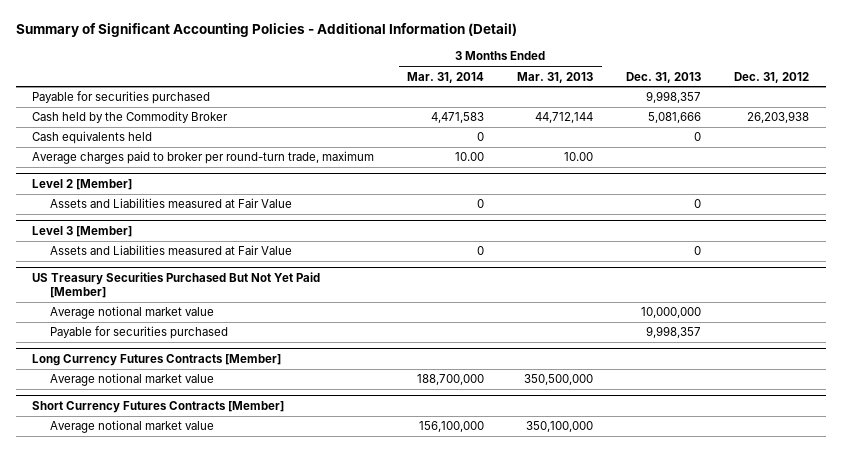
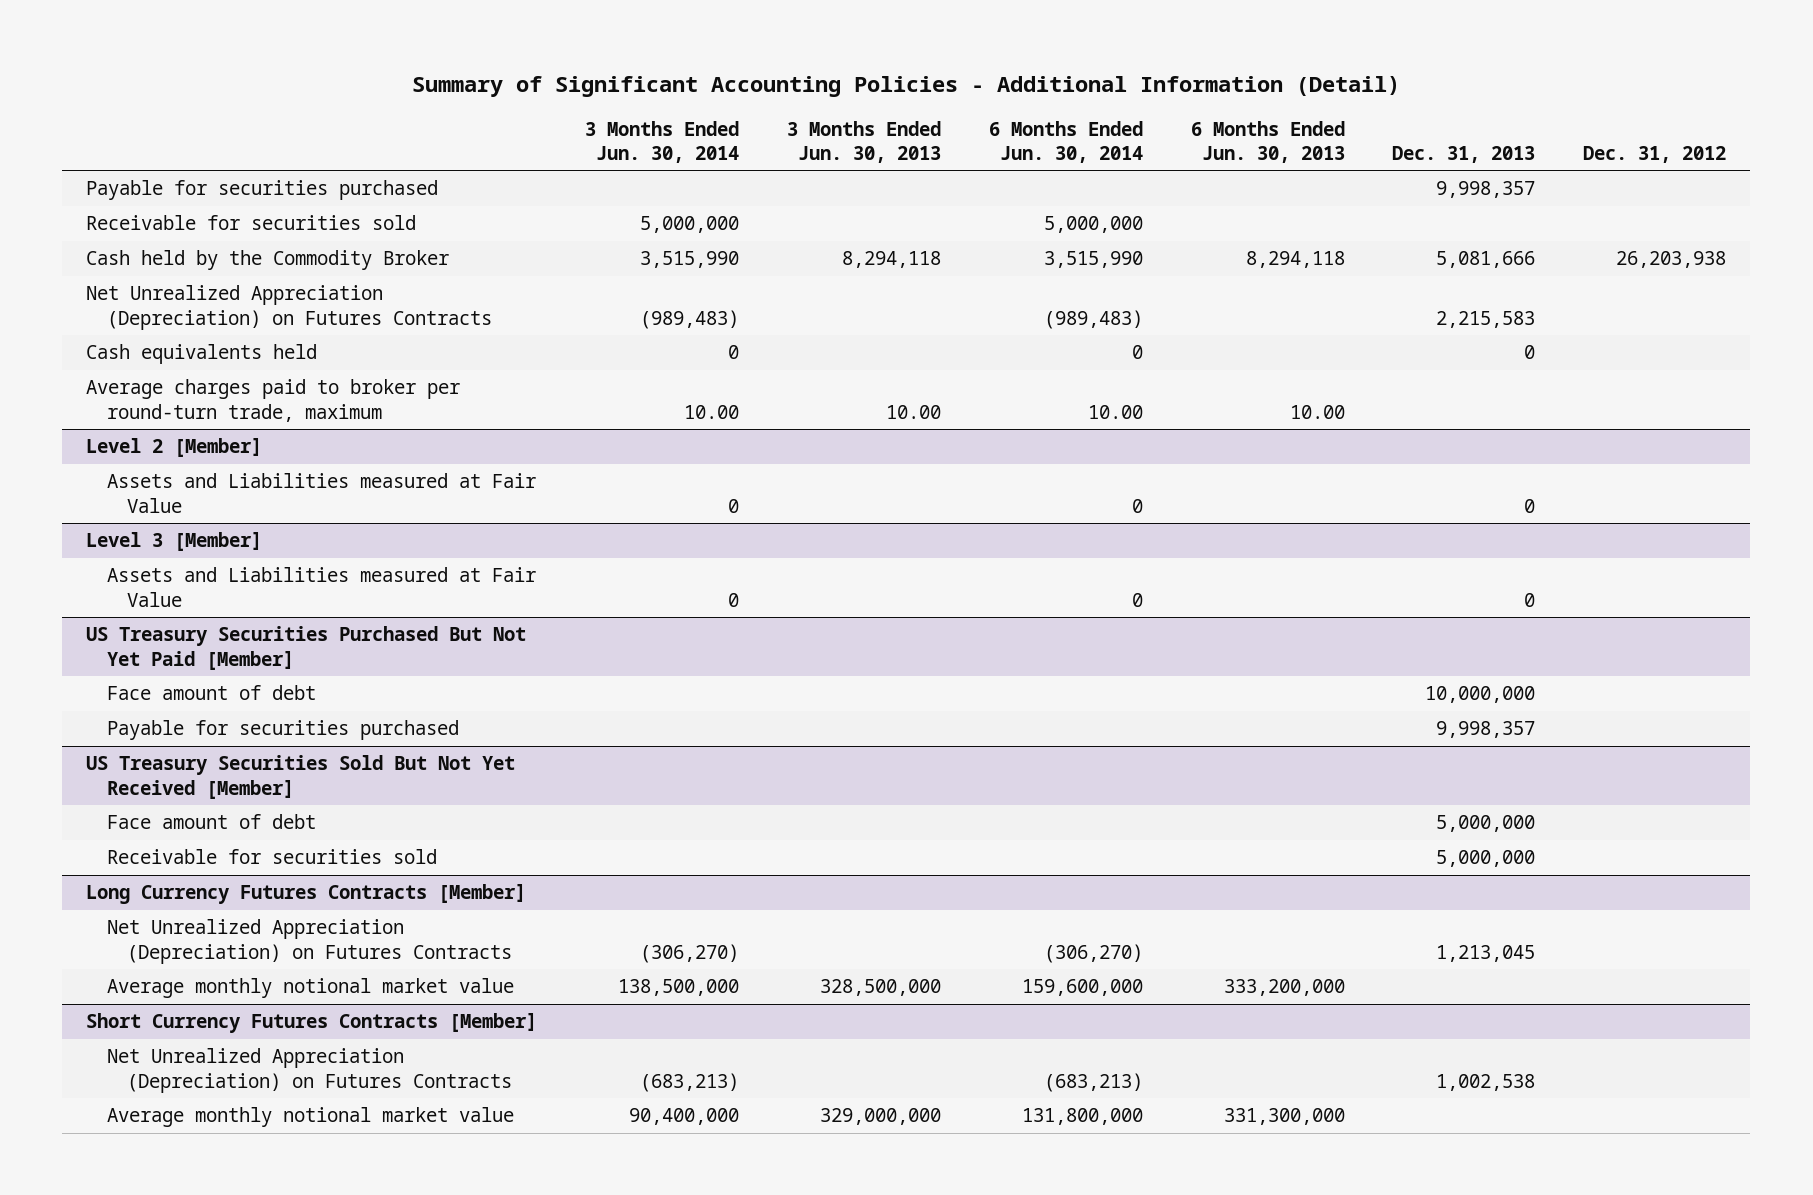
- | 3 Months Ended Mar. 31, 2014 | 3 Months Ended Mar. 31, 2013 | Dec. 31, 2013 | Dec. 31, 2012
+ | 3 Months Ended Jun. 30, 2014 | 3 Months Ended Jun. 30, 2013 | 6 Months Ended Jun. 30, 2014 | 6 Months Ended Jun. 30, 2013 | Dec. 31, 2013 | Dec. 31, 2012
+ Receivable for securities sold | 5,000,000 | | 5,000,000 | | |
+ Net Unrealized Appreciation (Depreciation) on Futures Contracts | (989,483) | | (989,483) | | 2,215,583 |
@ US Treasury Securities Purchased But Not Yet Paid [Member]
- Average notional market value | | | 10,000,000 |
+ Face amount of debt | | | | | 10,000,000 |
+ US Treasury Securities Sold But Not Yet Received [Member]
+ Face amount of debt | | | | | 5,000,000 |
+ Receivable for securities sold | | | | | 5,000,000 |
@ Long Currency Futures Contracts [Member]
- Average notional market value | 188,700,000 | 350,500,000 | |
+ Net Unrealized Appreciation (Depreciation) on Futures Contracts | (306,270) | | (306,270) | | 1,213,045 |
+ Average monthly notional market value | 138,500,000 | 328,500,000 | 159,600,000 | 333,200,000 | |
@ Short Currency Futures Contracts [Member]
- Average notional market value | 156,100,000 | 350,100,000 | |
+ Net Unrealized Appreciation (Depreciation) on Futures Contracts | (683,213) | | (683,213) | | 1,002,538 |
+ Average monthly notional market value | 90,400,000 | 329,000,000 | 131,800,000 | 331,300,000 | |

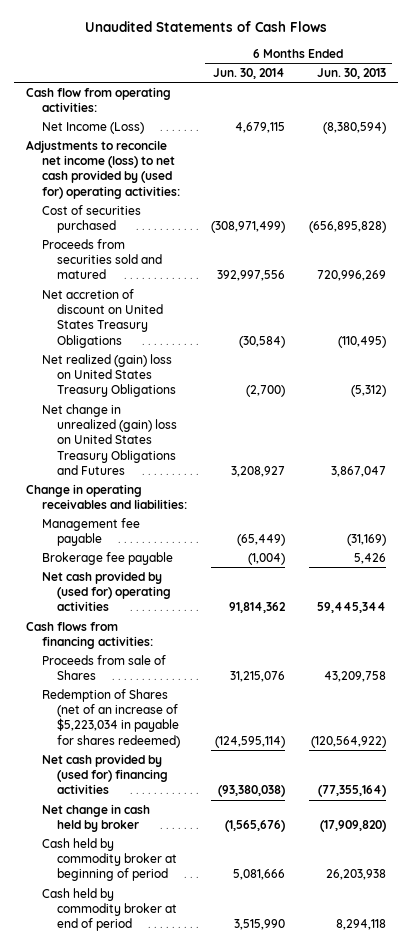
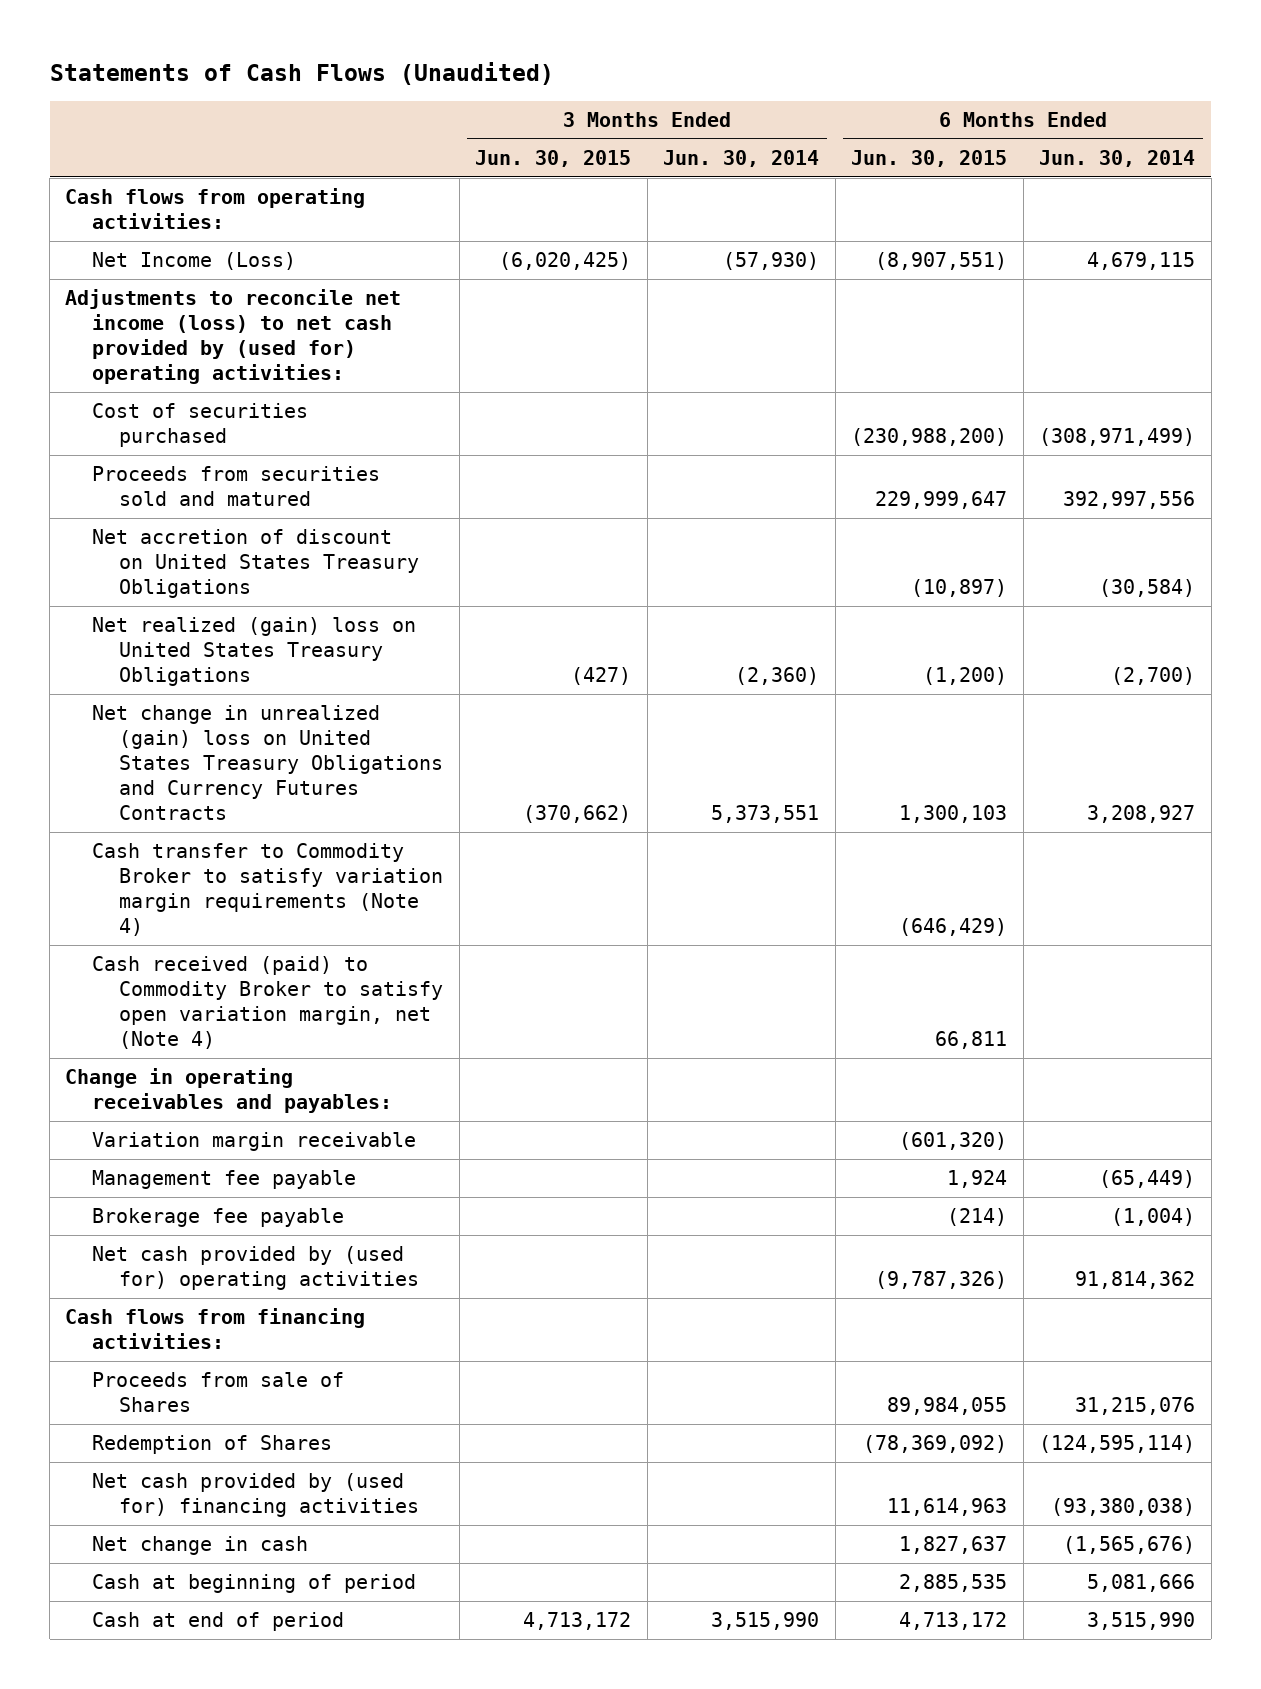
- Unaudited Statements of Cash Flows
+ Statements of Cash Flows (Unaudited)
- | 6 Months Ended Jun. 30, 2014 | 6 Months Ended Jun. 30, 2013
+ | 3 Months Ended Jun. 30, 2015 | 3 Months Ended Jun. 30, 2014 | 6 Months Ended Jun. 30, 2015 | 6 Months Ended Jun. 30, 2014
- Cash flow from operating activities:
+ Cash flows from operating activities:
- Net change in unrealized (gain) loss on United States Treasury Obligations and Futures | 3,208,927 | 3,867,047
- Change in operating receivables and liabilities:
+ Net change in unrealized (gain) loss on United States Treasury Obligations and Currency Futures Contracts | (370,662) | 5,373,551 | 1,300,103 | 3,208,927
+ Cash transfer to Commodity Broker to satisfy variation margin requirements (Note 4) | | | (646,429) |
+ Cash received (paid) to Commodity Broker to satisfy open variation margin, net (Note 4) | | | 66,811 |
+ Change in operating receivables and payables:
+ Variation margin receivable | | | (601,320) |
- Redemption of Shares (net of an increase of $5,223,034 in payable for shares redeemed) | (124,595,114) | (120,564,922)
+ Redemption of Shares | | | (78,369,092) | (124,595,114)
- Net change in cash held by broker | (1,565,676) | (17,909,820)
- Cash held by commodity broker at beginning of period | 5,081,666 | 26,203,938
- Cash held by commodity broker at end of period | 3,515,990 | 8,294,118
+ Net change in cash | | | 1,827,637 | (1,565,676)
+ Cash at beginning of period | | | 2,885,535 | 5,081,666
+ Cash at end of period | 4,713,172 | 3,515,990 | 4,713,172 | 3,515,990

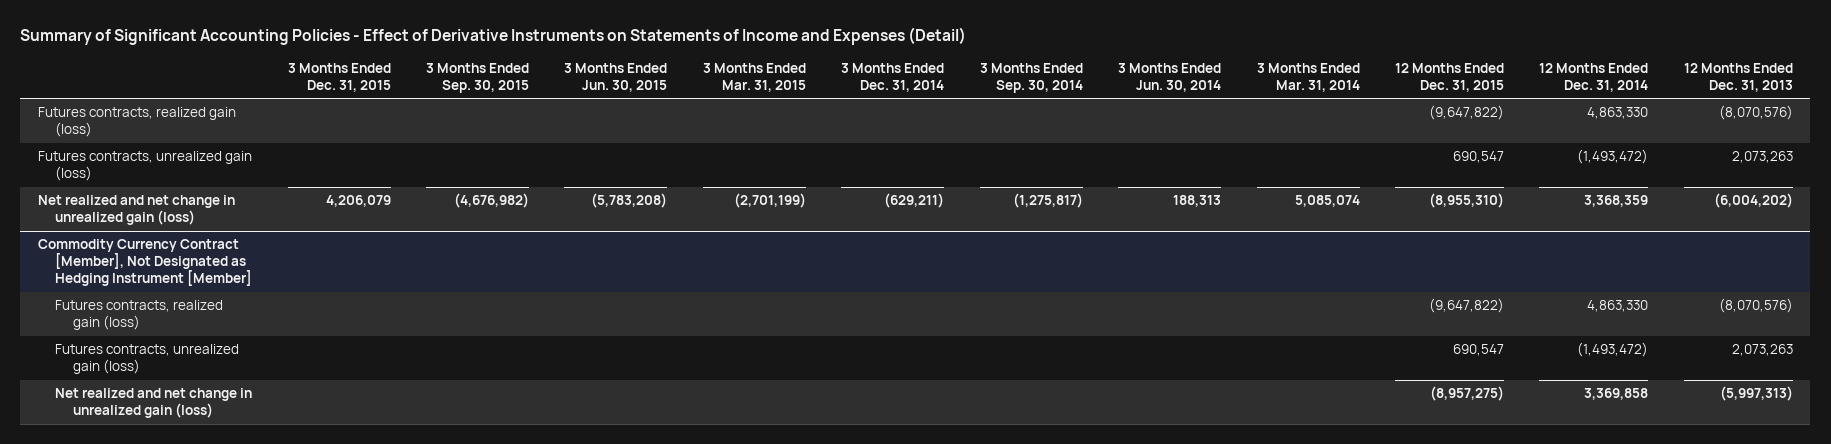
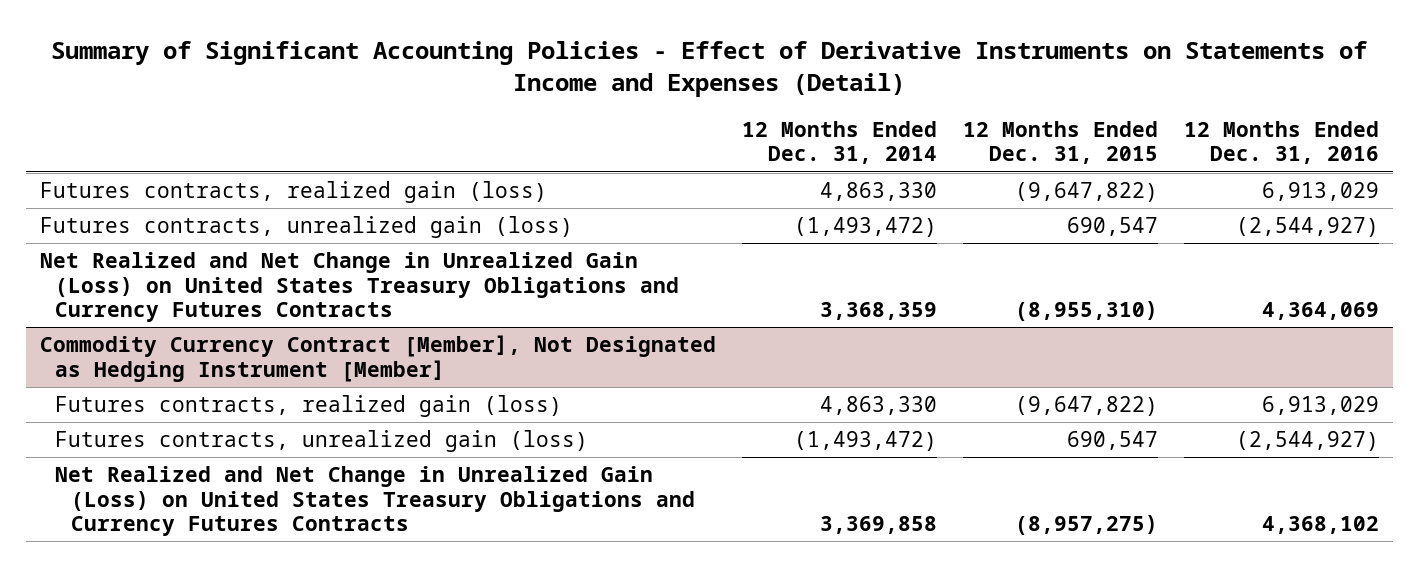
- | 3 Months Ended Dec. 31, 2015 | 3 Months Ended Sep. 30, 2015 | 3 Months Ended Jun. 30, 2015 | 3 Months Ended Mar. 31, 2015 | 3 Months Ended Dec. 31, 2014 | 3 Months Ended Sep. 30, 2014 | 3 Months Ended Jun. 30, 2014 | 3 Months Ended Mar. 31, 2014 | 12 Months Ended Dec. 31, 2015 | 12 Months Ended Dec. 31, 2014 | 12 Months Ended Dec. 31, 2013
+ | 12 Months Ended Dec. 31, 2014 | 12 Months Ended Dec. 31, 2015 | 12 Months Ended Dec. 31, 2016
- Net realized and net change in unrealized gain (loss) | 4,206,079 | (4,676,982) | (5,783,208) | (2,701,199) | (629,211) | (1,275,817) | 188,313 | 5,085,074 | (8,955,310) | 3,368,359 | (6,004,202)
+ Net Realized and Net Change in Unrealized Gain (Loss) on United States Treasury Obligations and Currency Futures Contracts | 3,368,359 | (8,955,310) | 4,364,069
@ Commodity Currency Contract [Member], Not Designated as Hedging Instrument [Member]
- Net realized and net change in unrealized gain (loss) | | | | | | | | | (8,957,275) | 3,369,858 | (5,997,313)
+ Net Realized and Net Change in Unrealized Gain (Loss) on United States Treasury Obligations and Currency Futures Contracts | 3,369,858 | (8,957,275) | 4,368,102

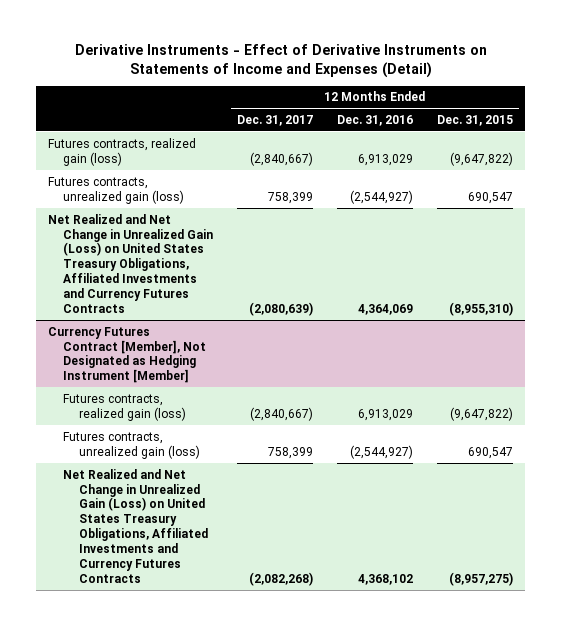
- Summary of Significant Accounting Policies - Effect of Derivative Instruments on Statements of Income and Expenses (Detail)
+ Derivative Instruments - Effect of Derivative Instruments on Statements of Income and Expenses (Detail)
- | 12 Months Ended Dec. 31, 2014 | 12 Months Ended Dec. 31, 2015 | 12 Months Ended Dec. 31, 2016
+ | 12 Months Ended Dec. 31, 2017 | 12 Months Ended Dec. 31, 2016 | 12 Months Ended Dec. 31, 2015
- Net Realized and Net Change in Unrealized Gain (Loss) on United States Treasury Obligations and Currency Futures Contracts | 3,368,359 | (8,955,310) | 4,364,069
- Commodity Currency Contract [Member], Not Designated as Hedging Instrument [Member]
+ Net Realized and Net Change in Unrealized Gain (Loss) on United States Treasury Obligations, Affiliated Investments and Currency Futures Contracts | (2,080,639) | 4,364,069 | (8,955,310)
+ Currency Futures Contract [Member], Not Designated as Hedging Instrument [Member]
- Net Realized and Net Change in Unrealized Gain (Loss) on United States Treasury Obligations and Currency Futures Contracts | 3,369,858 | (8,957,275) | 4,368,102
+ Net Realized and Net Change in Unrealized Gain (Loss) on United States Treasury Obligations, Affiliated Investments and Currency Futures Contracts | (2,082,268) | 4,368,102 | (8,957,275)

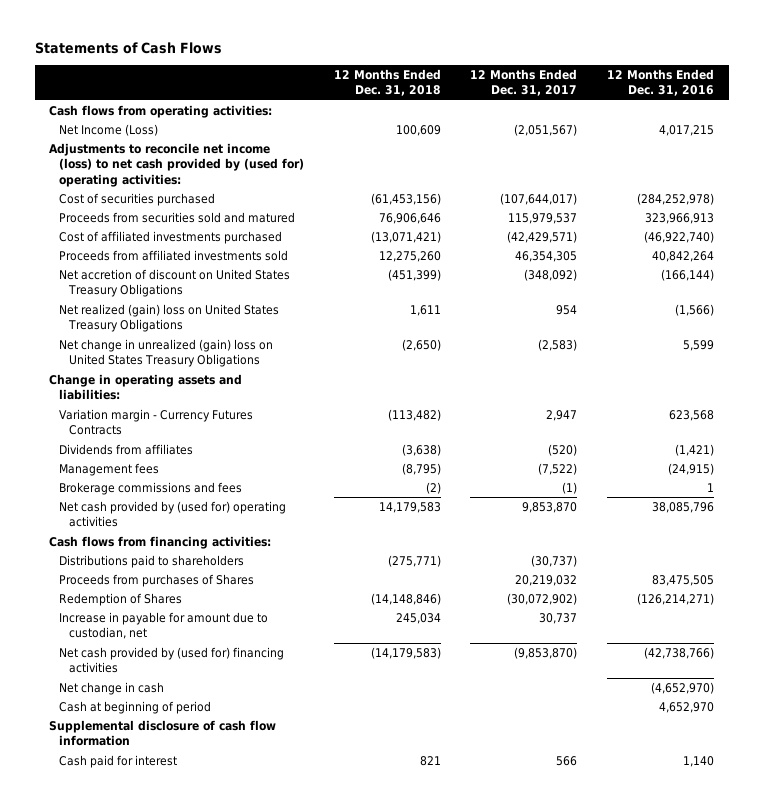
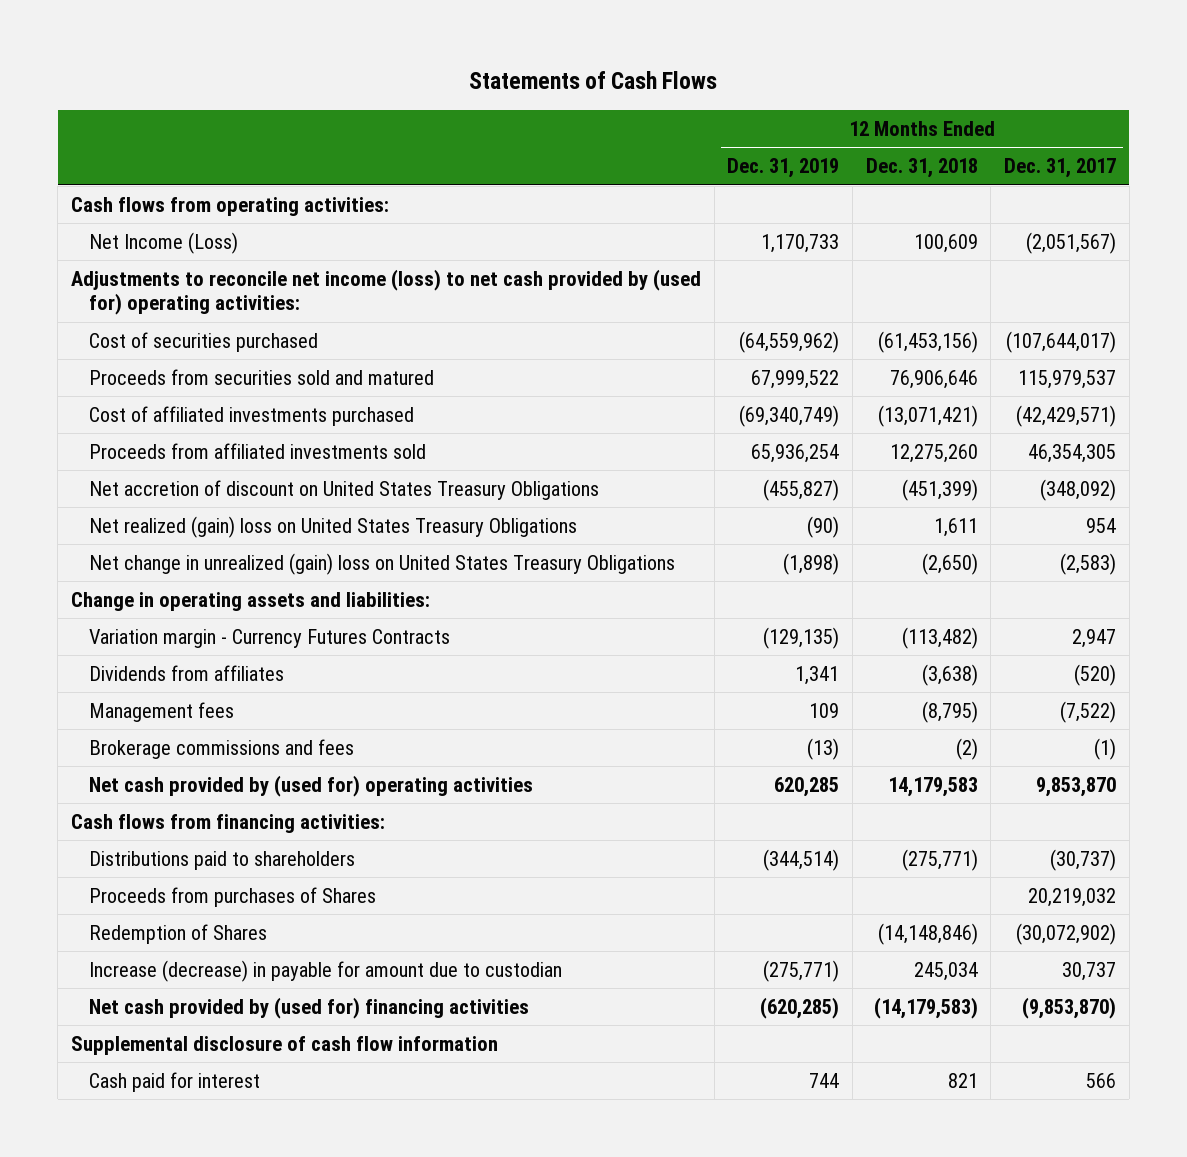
- | 12 Months Ended Dec. 31, 2018 | 12 Months Ended Dec. 31, 2017 | 12 Months Ended Dec. 31, 2016
+ | 12 Months Ended Dec. 31, 2019 | 12 Months Ended Dec. 31, 2018 | 12 Months Ended Dec. 31, 2017
- Increase in payable for amount due to custodian, net | 245,034 | 30,737 |
+ Increase (decrease) in payable for amount due to custodian | (275,771) | 245,034 | 30,737
- Net change in cash | | | (4,652,970)
- Cash at beginning of period | | | 4,652,970

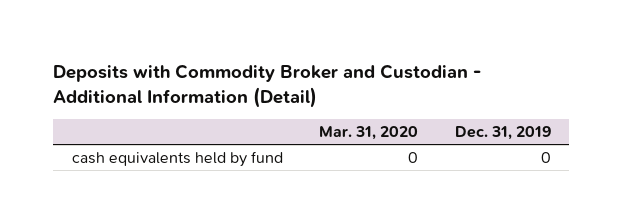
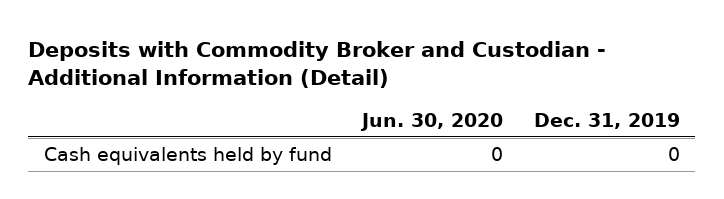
- | Mar. 31, 2020 | Dec. 31, 2019
+ | Jun. 30, 2020 | Dec. 31, 2019
- cash equivalents held by fund | 0 | 0
+ Cash equivalents held by fund | 0 | 0

